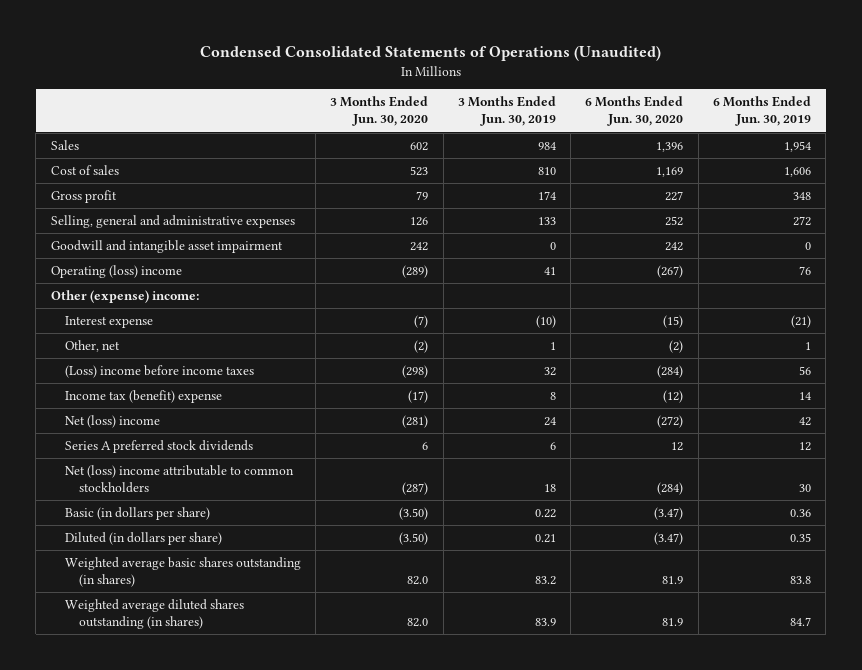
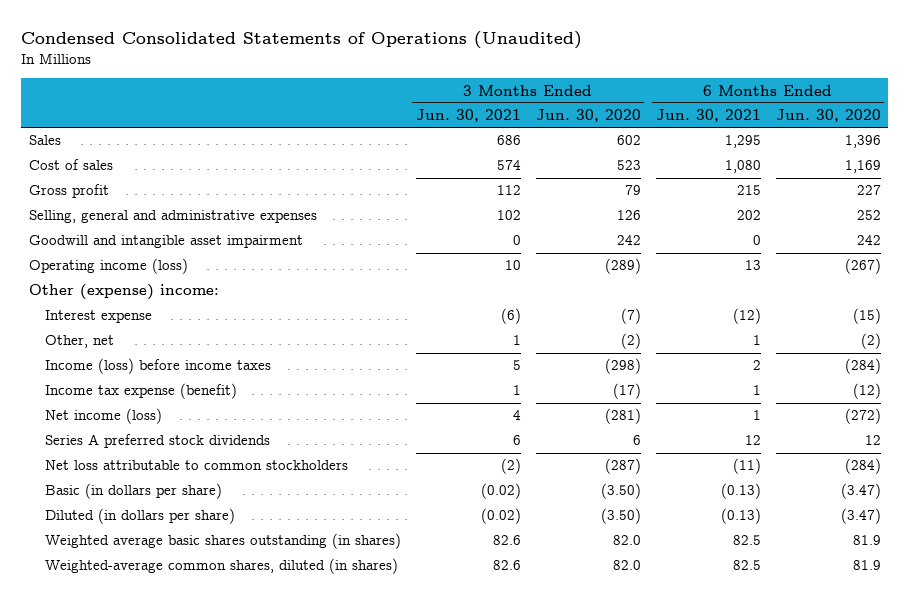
- | 3 Months Ended Jun. 30, 2020 | 3 Months Ended Jun. 30, 2019 | 6 Months Ended Jun. 30, 2020 | 6 Months Ended Jun. 30, 2019
+ | 3 Months Ended Jun. 30, 2021 | 3 Months Ended Jun. 30, 2020 | 6 Months Ended Jun. 30, 2021 | 6 Months Ended Jun. 30, 2020
- Operating (loss) income | (289) | 41 | (267) | 76
+ Operating income (loss) | 10 | (289) | 13 | (267)
- (Loss) income before income taxes | (298) | 32 | (284) | 56
- Income tax (benefit) expense | (17) | 8 | (12) | 14
- Net (loss) income | (281) | 24 | (272) | 42
+ Income (loss) before income taxes | 5 | (298) | 2 | (284)
+ Income tax expense (benefit) | 1 | (17) | 1 | (12)
+ Net income (loss) | 4 | (281) | 1 | (272)
- Net (loss) income attributable to common stockholders | (287) | 18 | (284) | 30
+ Net loss attributable to common stockholders | (2) | (287) | (11) | (284)
- Weighted average diluted shares outstanding (in shares) | 82.0 | 83.9 | 81.9 | 84.7
+ Weighted-average common shares, diluted (in shares) | 82.6 | 82.0 | 82.5 | 81.9

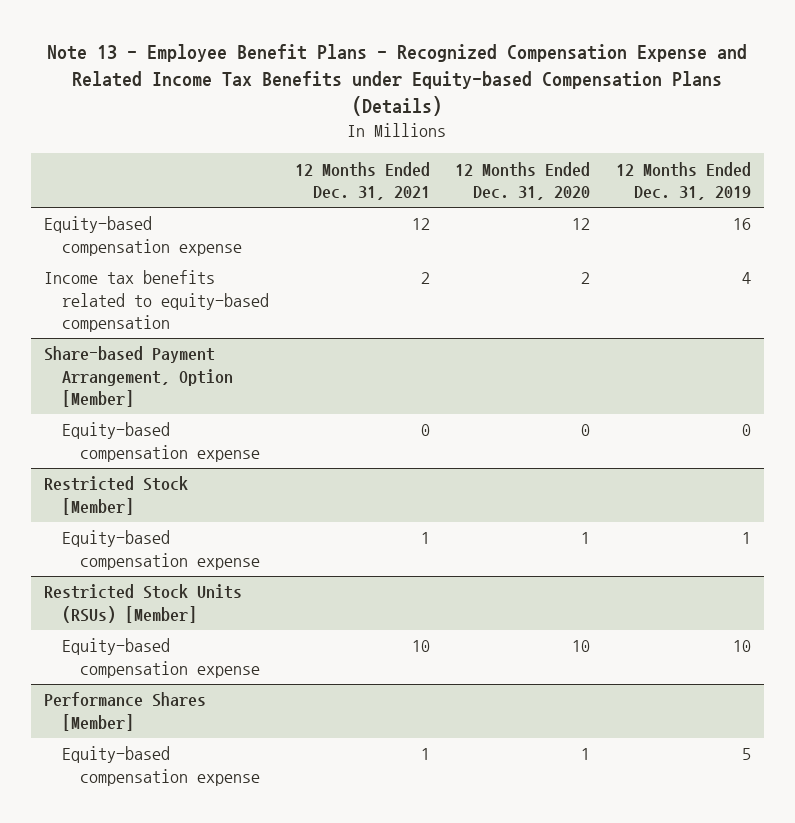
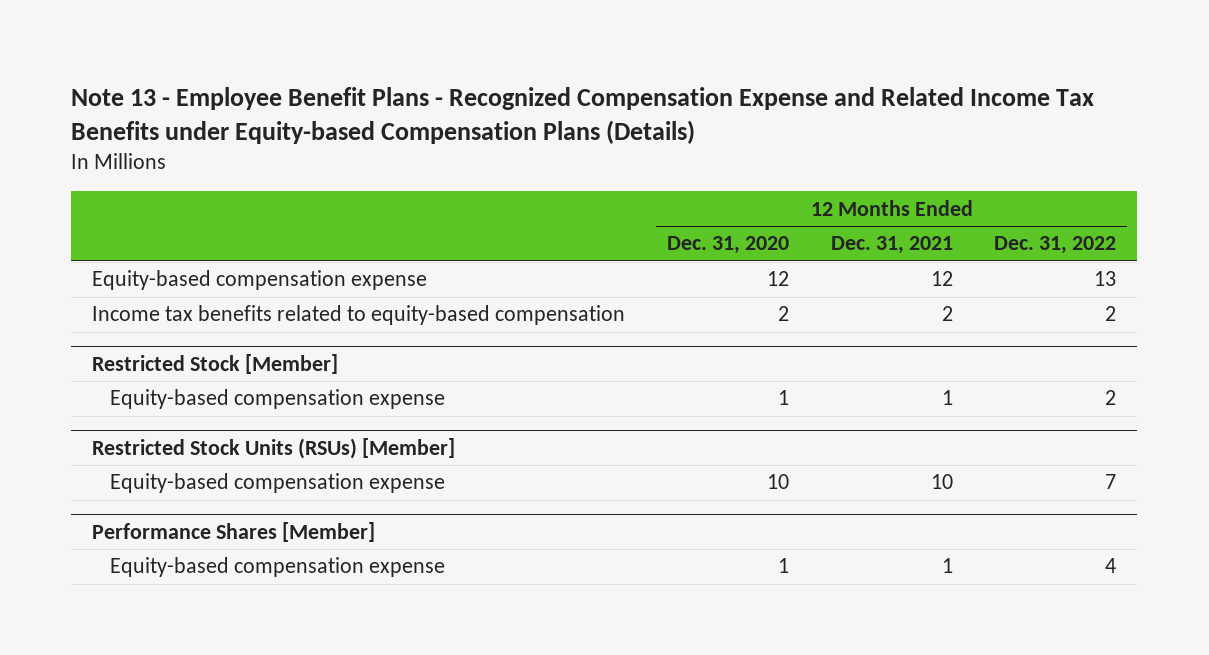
- | 12 Months Ended Dec. 31, 2021 | 12 Months Ended Dec. 31, 2020 | 12 Months Ended Dec. 31, 2019
+ | 12 Months Ended Dec. 31, 2020 | 12 Months Ended Dec. 31, 2021 | 12 Months Ended Dec. 31, 2022
- Share-based Payment Arrangement, Option [Member]
- Equity-based compensation expense | 0 | 0 | 0

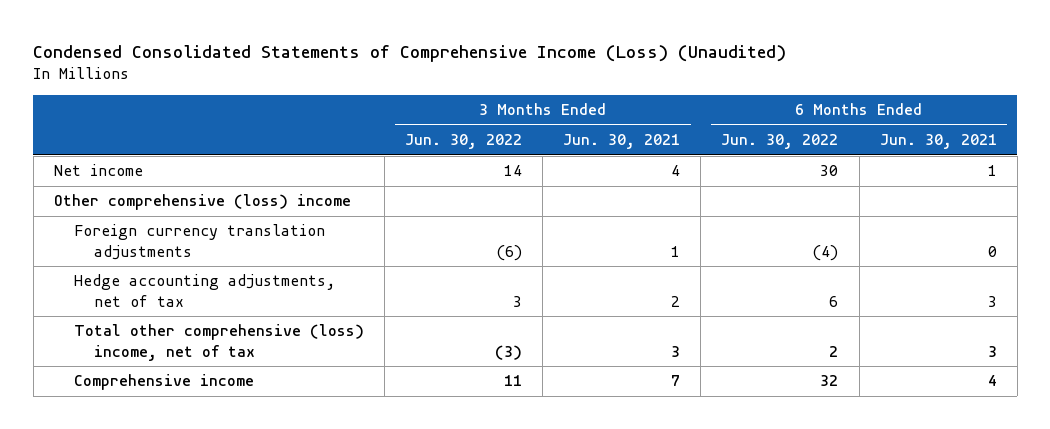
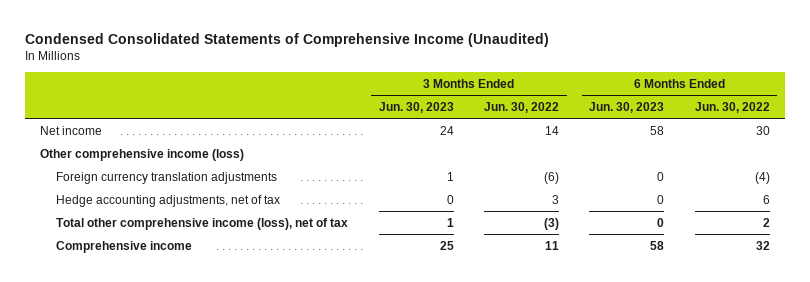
- Condensed Consolidated Statements of Comprehensive Income (Loss) (Unaudited)
+ Condensed Consolidated Statements of Comprehensive Income (Unaudited)
- | 3 Months Ended Jun. 30, 2022 | 3 Months Ended Jun. 30, 2021 | 6 Months Ended Jun. 30, 2022 | 6 Months Ended Jun. 30, 2021
+ | 3 Months Ended Jun. 30, 2023 | 3 Months Ended Jun. 30, 2022 | 6 Months Ended Jun. 30, 2023 | 6 Months Ended Jun. 30, 2022
- Other comprehensive (loss) income
+ Other comprehensive income (loss)
- Total other comprehensive (loss) income, net of tax | (3) | 3 | 2 | 3
+ Total other comprehensive income (loss), net of tax | 1 | (3) | 0 | 2

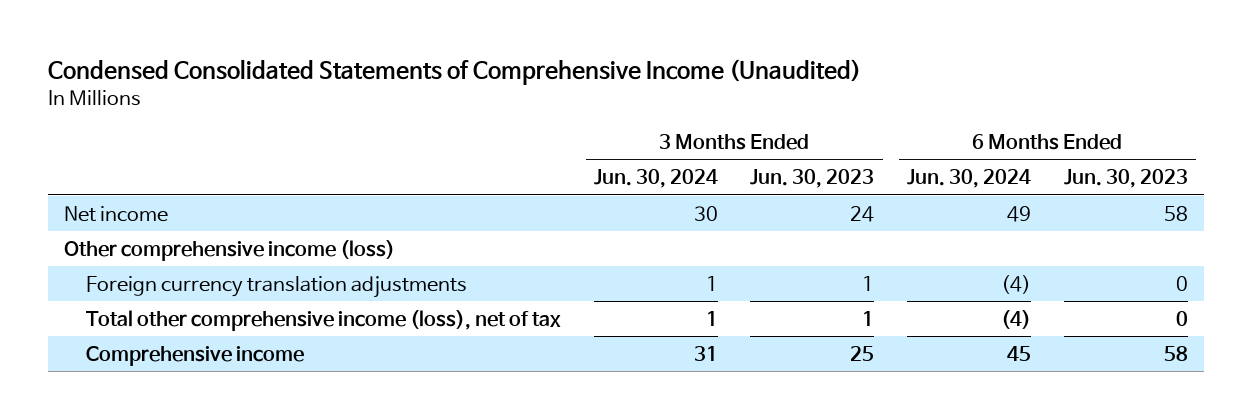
- | 3 Months Ended Jun. 30, 2023 | 3 Months Ended Jun. 30, 2022 | 6 Months Ended Jun. 30, 2023 | 6 Months Ended Jun. 30, 2022
+ | 3 Months Ended Jun. 30, 2024 | 3 Months Ended Jun. 30, 2023 | 6 Months Ended Jun. 30, 2024 | 6 Months Ended Jun. 30, 2023
- Hedge accounting adjustments, net of tax | 0 | 3 | 0 | 6

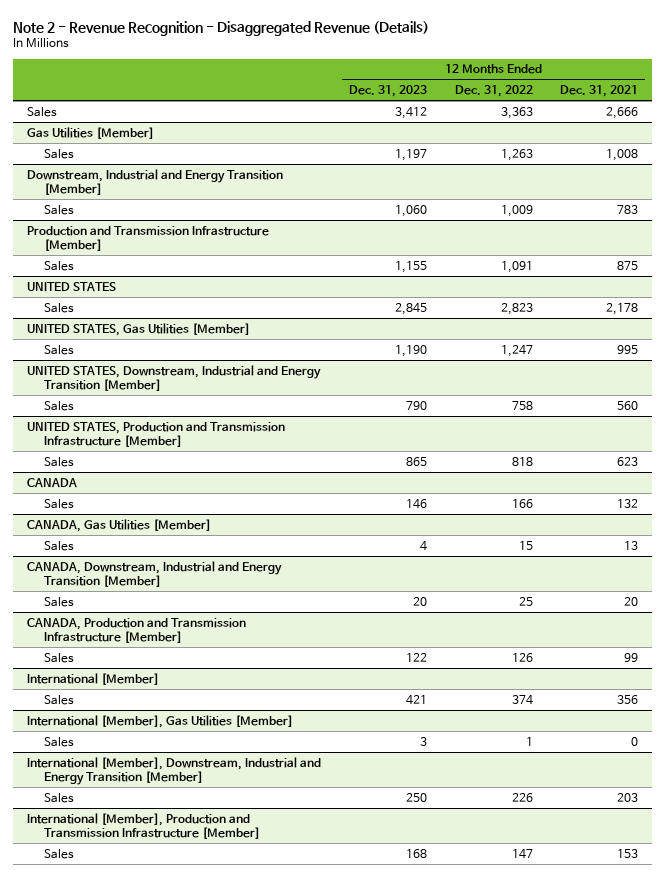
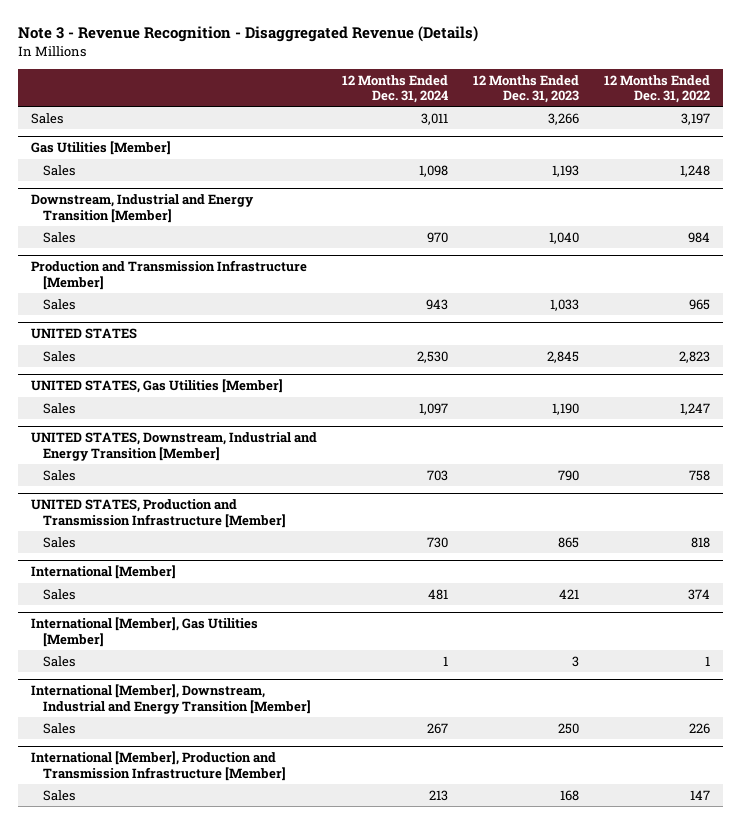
- Note 2 - Revenue Recognition - Disaggregated Revenue (Details)
+ Note 3 - Revenue Recognition - Disaggregated Revenue (Details)
- | 12 Months Ended Dec. 31, 2023 | 12 Months Ended Dec. 31, 2022 | 12 Months Ended Dec. 31, 2021
+ | 12 Months Ended Dec. 31, 2024 | 12 Months Ended Dec. 31, 2023 | 12 Months Ended Dec. 31, 2022
- Sales | 3,412 | 3,363 | 2,666
+ Sales | 3,011 | 3,266 | 3,197
@ Gas Utilities [Member]
- Sales | 1,197 | 1,263 | 1,008
+ Sales | 1,098 | 1,193 | 1,248
@ Downstream, Industrial and Energy Transition [Member]
- Sales | 1,060 | 1,009 | 783
+ Sales | 970 | 1,040 | 984
@ Production and Transmission Infrastructure [Member]
- Sales | 1,155 | 1,091 | 875
+ Sales | 943 | 1,033 | 965
- CANADA
- Sales | 146 | 166 | 132
- CANADA, Gas Utilities [Member]
- Sales | 4 | 15 | 13
- CANADA, Downstream, Industrial and Energy Transition [Member]
- Sales | 20 | 25 | 20
- CANADA, Production and Transmission Infrastructure [Member]
- Sales | 122 | 126 | 99

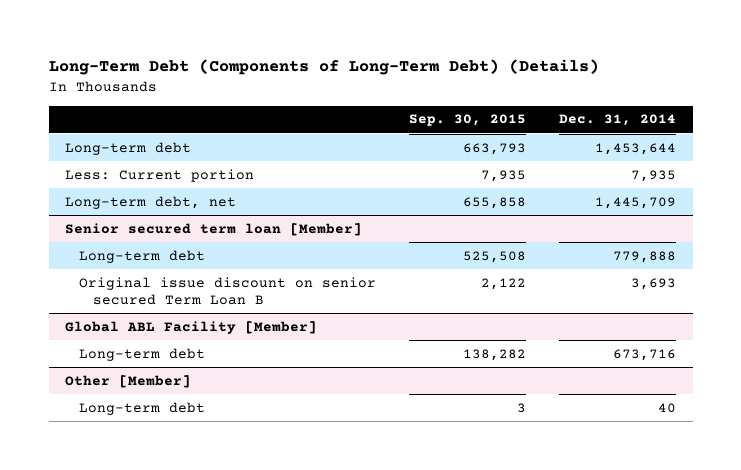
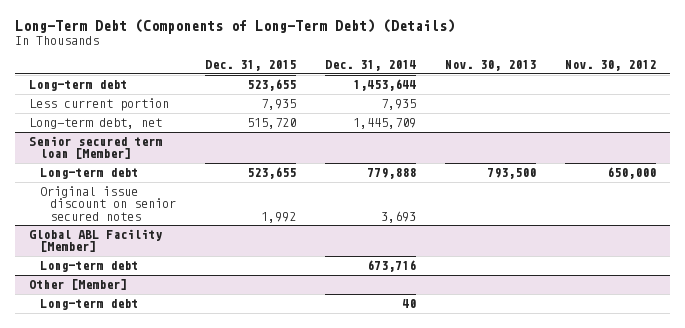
- | Sep. 30, 2015 | Dec. 31, 2014
+ | Dec. 31, 2015 | Dec. 31, 2014 | Nov. 30, 2013 | Nov. 30, 2012
- Less: Current portion | 7,935 | 7,935
+ Less current portion | 7,935 | 7,935 | |
@ Senior secured term loan [Member]
- Original issue discount on senior secured Term Loan B | 2,122 | 3,693
+ Original issue discount on senior secured notes | 1,992 | 3,693 | |

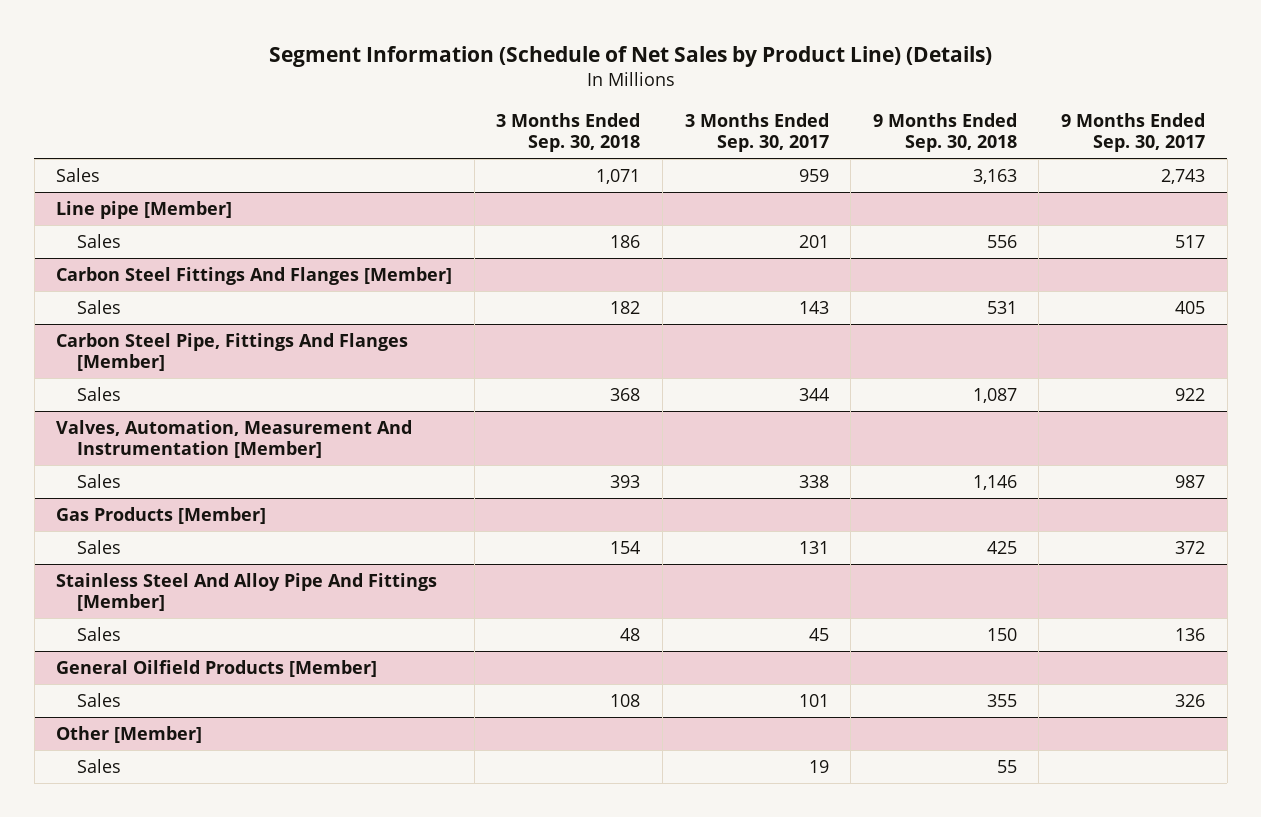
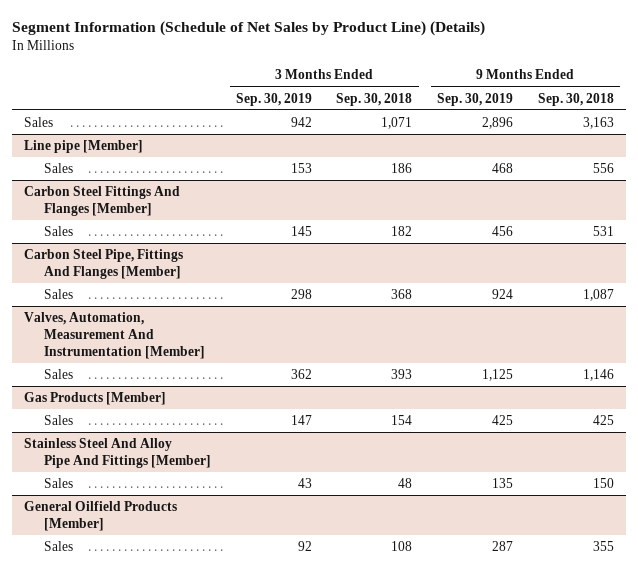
- | 3 Months Ended Sep. 30, 2018 | 3 Months Ended Sep. 30, 2017 | 9 Months Ended Sep. 30, 2018 | 9 Months Ended Sep. 30, 2017
+ | 3 Months Ended Sep. 30, 2019 | 3 Months Ended Sep. 30, 2018 | 9 Months Ended Sep. 30, 2019 | 9 Months Ended Sep. 30, 2018
- Other [Member]
- Sales | | 19 | 55 |

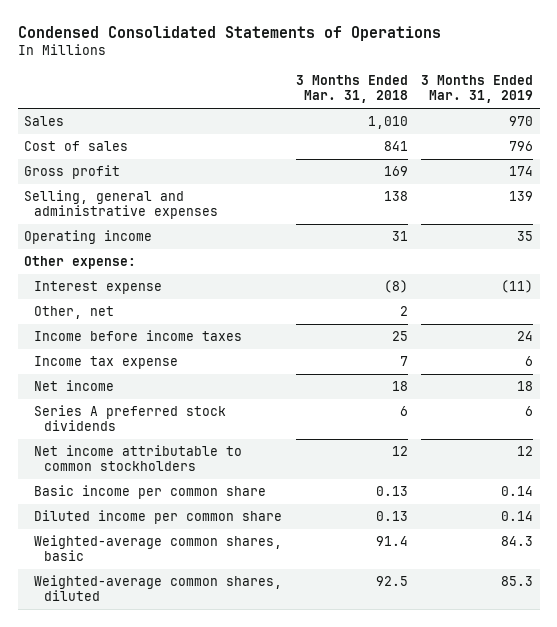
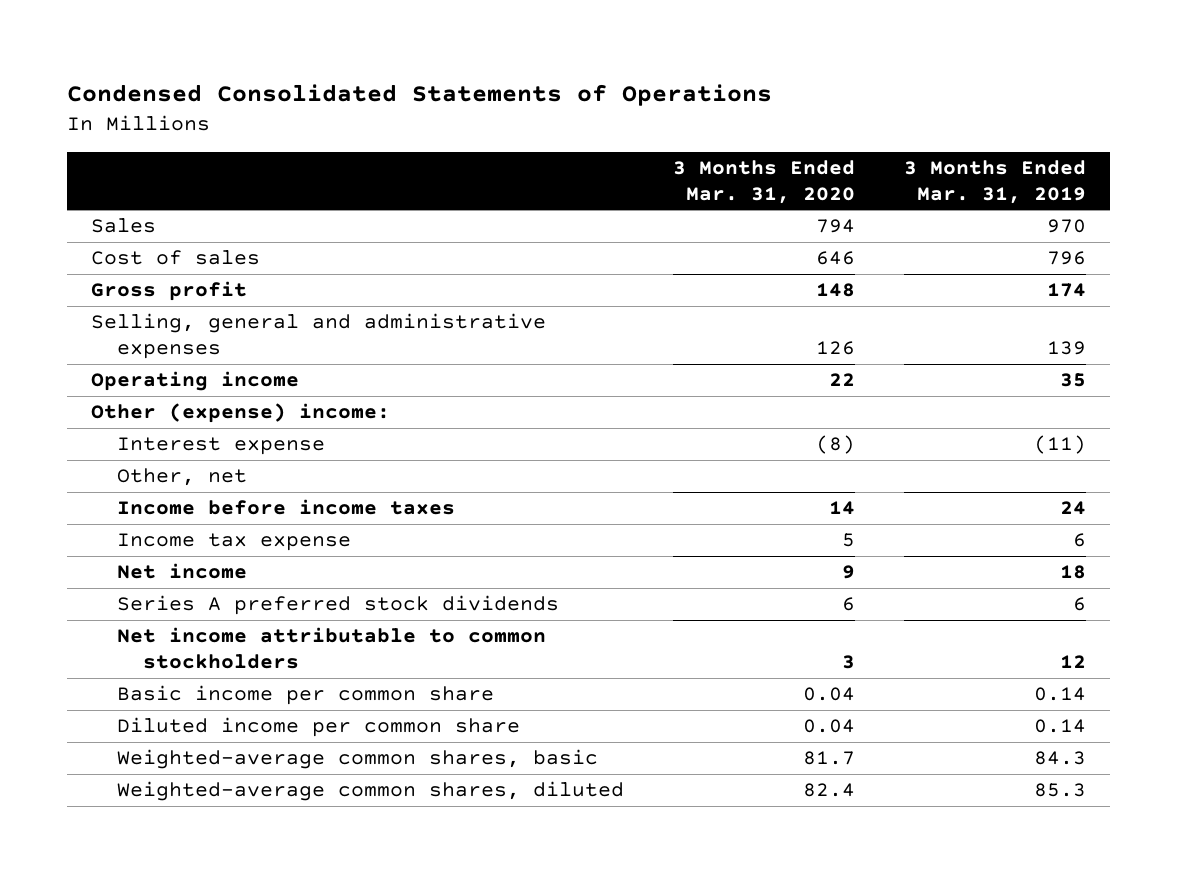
- | 3 Months Ended Mar. 31, 2018 | 3 Months Ended Mar. 31, 2019
+ | 3 Months Ended Mar. 31, 2020 | 3 Months Ended Mar. 31, 2019
- Other expense:
+ Other (expense) income:

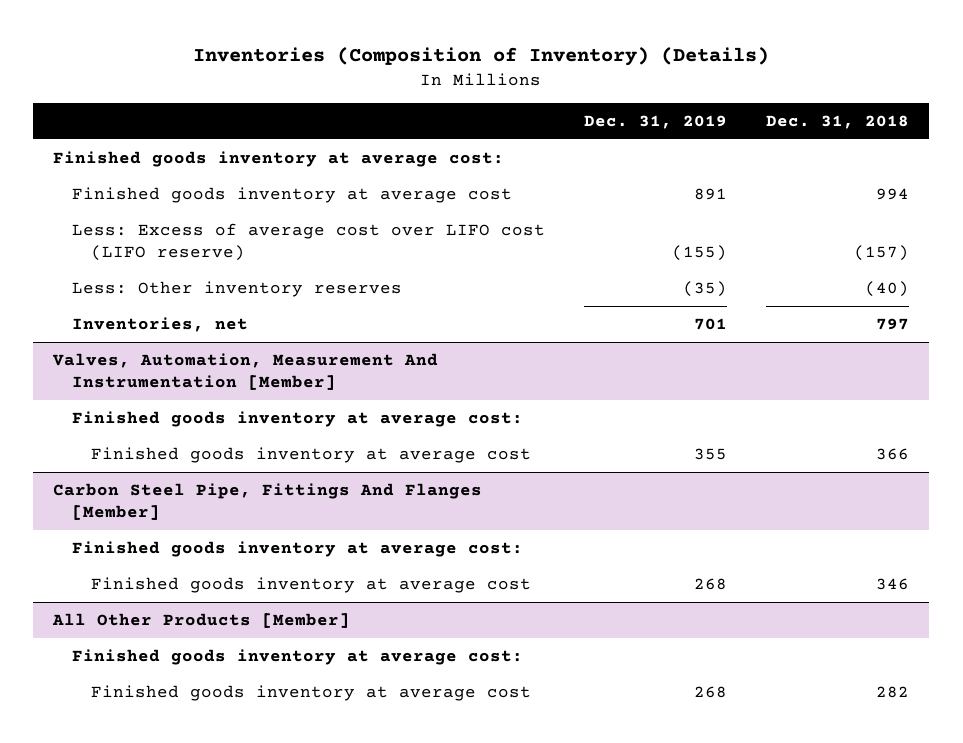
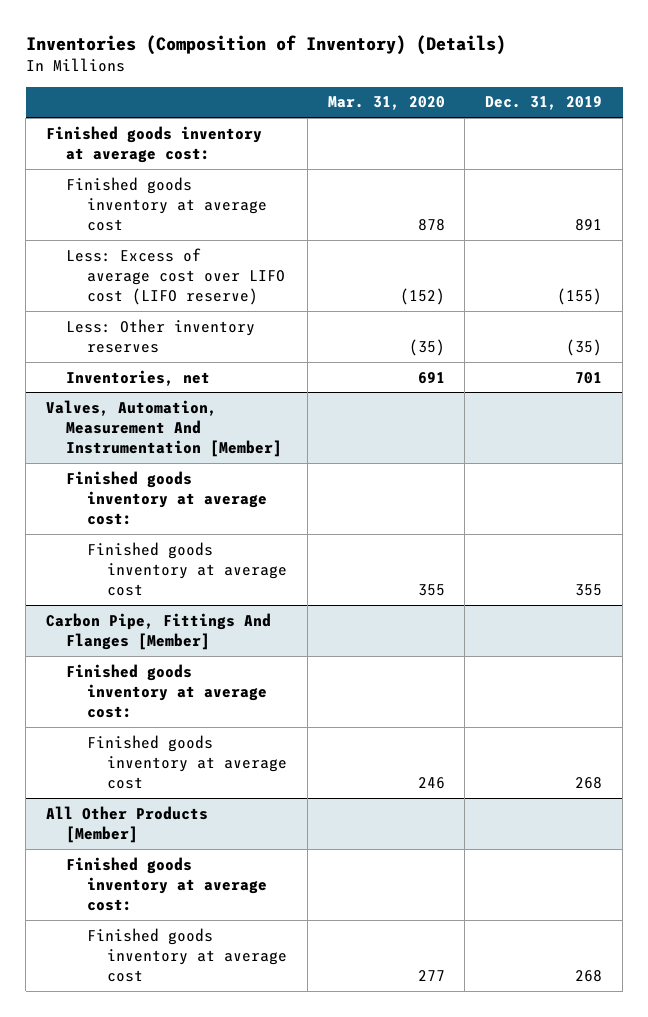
- | Dec. 31, 2019 | Dec. 31, 2018
+ | Mar. 31, 2020 | Dec. 31, 2019
- Carbon Steel Pipe, Fittings And Flanges [Member]
+ Carbon Pipe, Fittings And Flanges [Member]

